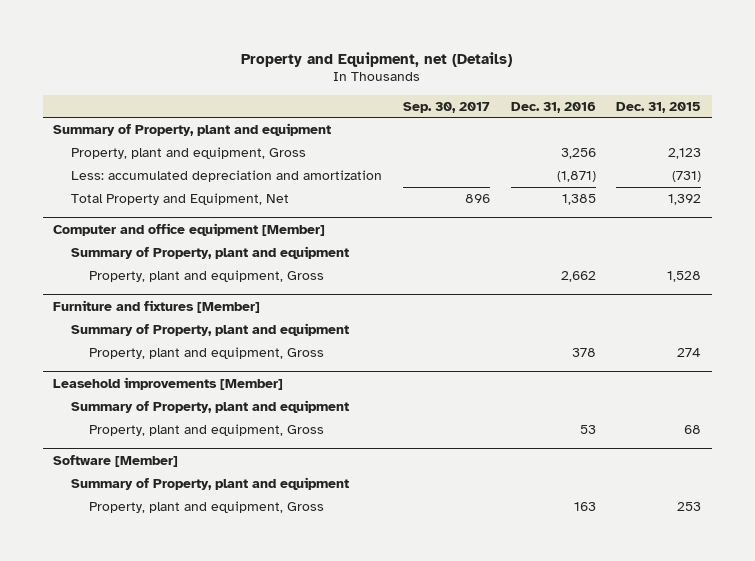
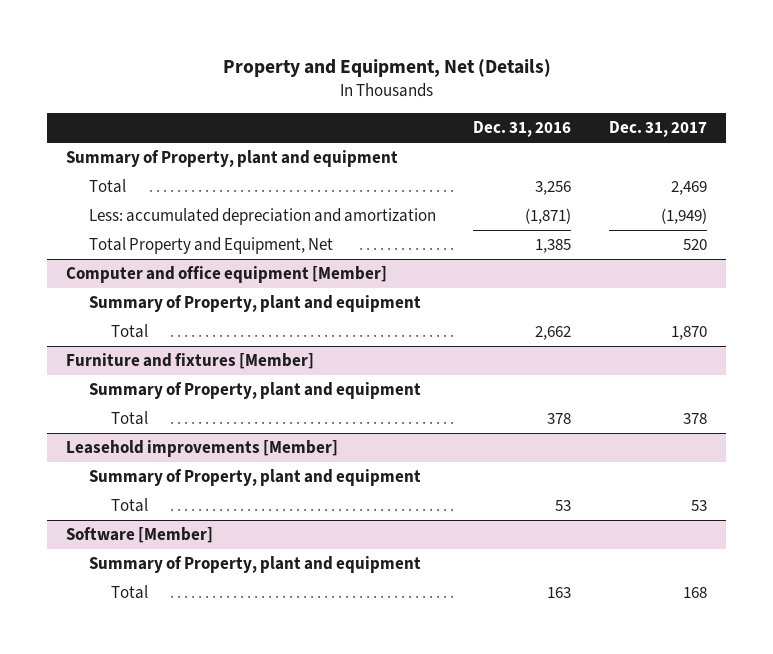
- Property and Equipment, net (Details)
+ Property and Equipment, Net (Details)
- | Sep. 30, 2017 | Dec. 31, 2016 | Dec. 31, 2015
+ | Dec. 31, 2016 | Dec. 31, 2017
- Property, plant and equipment, Gross | | 3,256 | 2,123
+ Total | 3,256 | 2,469
@ Computer and office equipment [Member]
- Property, plant and equipment, Gross | | 2,662 | 1,528
+ Total | 2,662 | 1,870
@ Furniture and fixtures [Member]
- Property, plant and equipment, Gross | | 378 | 274
+ Total | 378 | 378
@ Leasehold improvements [Member]
- Property, plant and equipment, Gross | | 53 | 68
+ Total | 53 | 53
@ Software [Member]
- Property, plant and equipment, Gross | | 163 | 253
+ Total | 163 | 168

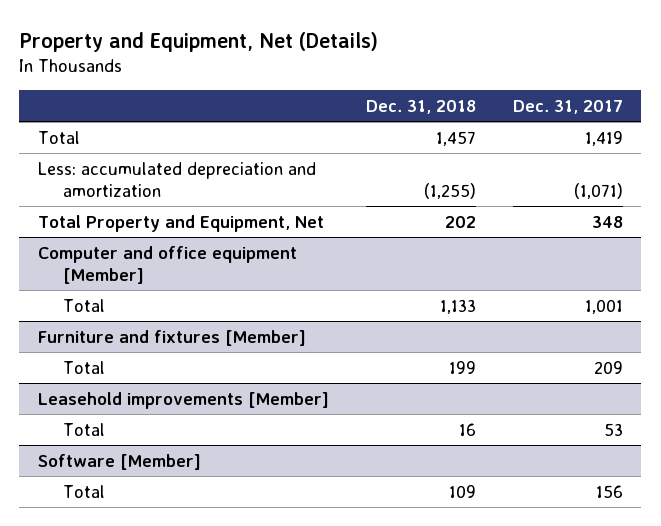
- | Dec. 31, 2016 | Dec. 31, 2017
+ | Dec. 31, 2018 | Dec. 31, 2017
- Summary of Property, plant and equipment
- Total | 3,256 | 2,469
- Less: accumulated depreciation and amortization | (1,871) | (1,949)
- Total Property and Equipment, Net | 1,385 | 520
+ Total | 1,457 | 1,419
+ Less: accumulated depreciation and amortization | (1,255) | (1,071)
+ Total Property and Equipment, Net | 202 | 348
@ Computer and office equipment [Member]
- Summary of Property, plant and equipment
- Total | 2,662 | 1,870
+ Total | 1,133 | 1,001
@ Furniture and fixtures [Member]
- Summary of Property, plant and equipment
- Total | 378 | 378
+ Total | 199 | 209
@ Leasehold improvements [Member]
- Summary of Property, plant and equipment
@ Software [Member]
- Summary of Property, plant and equipment
- Total | 163 | 168
+ Total | 109 | 156

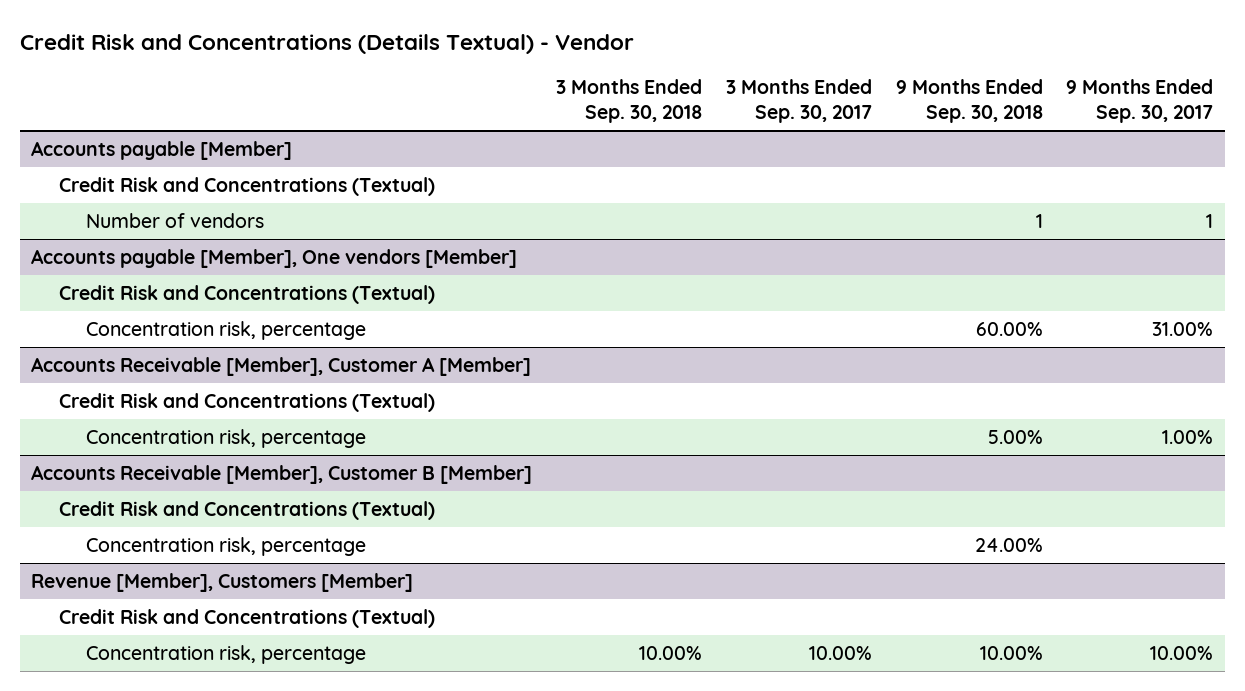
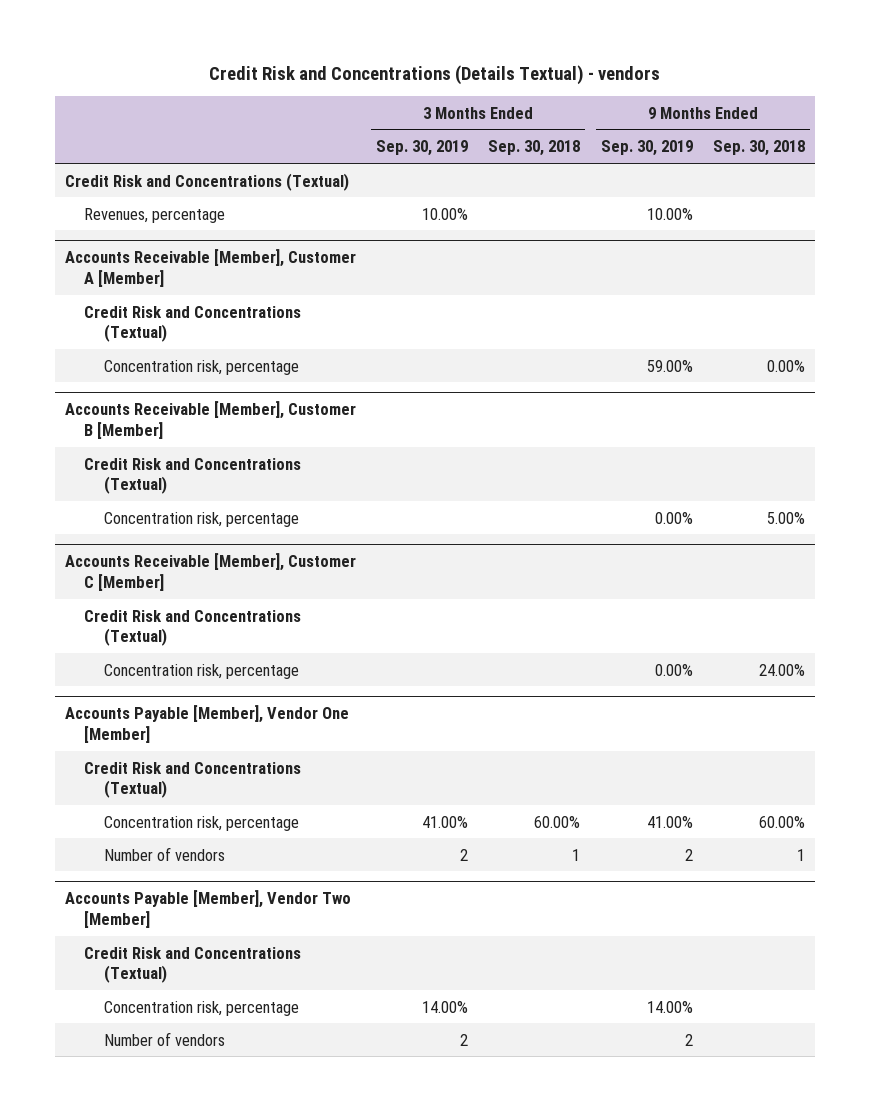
- Credit Risk and Concentrations (Details Textual) - Vendor
+ Credit Risk and Concentrations (Details Textual) - vendors
- | 3 Months Ended Sep. 30, 2018 | 3 Months Ended Sep. 30, 2017 | 9 Months Ended Sep. 30, 2018 | 9 Months Ended Sep. 30, 2017
+ | 3 Months Ended Sep. 30, 2019 | 3 Months Ended Sep. 30, 2018 | 9 Months Ended Sep. 30, 2019 | 9 Months Ended Sep. 30, 2018
- Accounts payable [Member]
- Number of vendors | | | 1 | 1
- Accounts payable [Member], One vendors [Member]
- Credit Risk and Concentrations (Textual)
- Concentration risk, percentage | | | 60.00% | 31.00%
+ Revenues, percentage | 10.00% | | 10.00% |
@ Accounts Receivable [Member], Customer A [Member]
- Concentration risk, percentage | | | 5.00% | 1.00%
+ Concentration risk, percentage | | | 59.00% | 0.00%
@ Accounts Receivable [Member], Customer B [Member]
+ Concentration risk, percentage | | | 0.00% | 5.00%
+ Accounts Receivable [Member], Customer C [Member]
+ Credit Risk and Concentrations (Textual)
- Revenue [Member], Customers [Member]
+ Accounts Payable [Member], Vendor One [Member]
- Concentration risk, percentage | 10.00% | 10.00% | 10.00% | 10.00%
+ Concentration risk, percentage | 41.00% | 60.00% | 41.00% | 60.00%
+ Number of vendors | 2 | 1 | 2 | 1
+ Accounts Payable [Member], Vendor Two [Member]
+ Credit Risk and Concentrations (Textual)
+ Concentration risk, percentage | 14.00% | | 14.00% |
+ Number of vendors | 2 | | 2 |

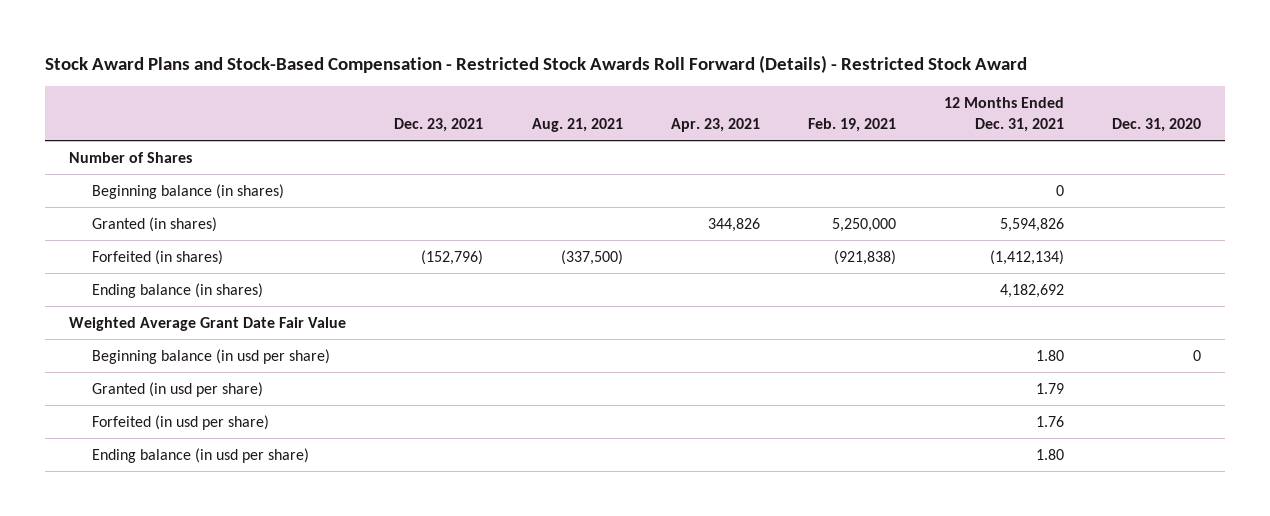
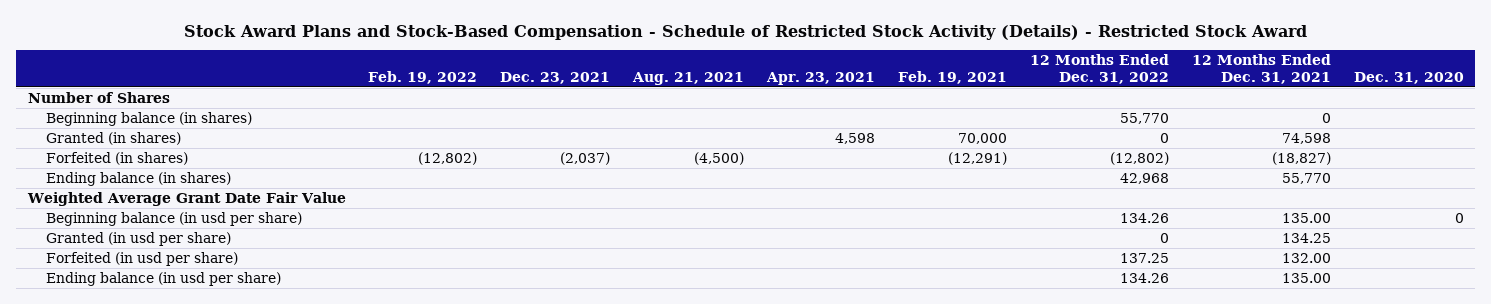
- Stock Award Plans and Stock-Based Compensation - Restricted Stock Awards Roll Forward (Details) - Restricted Stock Award
+ Stock Award Plans and Stock-Based Compensation - Schedule of Restricted Stock Activity (Details) - Restricted Stock Award
- | Dec. 23, 2021 | Aug. 21, 2021 | Apr. 23, 2021 | Feb. 19, 2021 | 12 Months Ended Dec. 31, 2021 | Dec. 31, 2020
+ | Feb. 19, 2022 | Dec. 23, 2021 | Aug. 21, 2021 | Apr. 23, 2021 | Feb. 19, 2021 | 12 Months Ended Dec. 31, 2022 | 12 Months Ended Dec. 31, 2021 | Dec. 31, 2020
- Granted (in shares) | | | 344,826 | 5,250,000 | 5,594,826 |
- Forfeited (in shares) | (152,796) | (337,500) | | (921,838) | (1,412,134) |
- Ending balance (in shares) | | | | | 4,182,692 |
+ Granted (in shares) | | | | 4,598 | 70,000 | 0 | 74,598 |
+ Forfeited (in shares) | (12,802) | (2,037) | (4,500) | | (12,291) | (12,802) | (18,827) |
+ Ending balance (in shares) | | | | | | 42,968 | 55,770 |
- Beginning balance (in usd per share) | | | | | 1.80 | 0
- Granted (in usd per share) | | | | | 1.79 |
- Forfeited (in usd per share) | | | | | 1.76 |
- Ending balance (in usd per share) | | | | | 1.80 |
+ Beginning balance (in usd per share) | | | | | | 134.26 | 135.00 | 0
+ Granted (in usd per share) | | | | | | 0 | 134.25 |
+ Forfeited (in usd per share) | | | | | | 137.25 | 132.00 |
+ Ending balance (in usd per share) | | | | | | 134.26 | 135.00 |

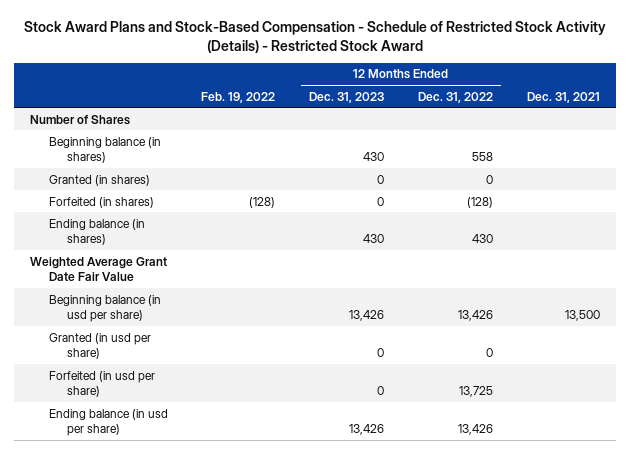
- | Feb. 19, 2022 | Dec. 23, 2021 | Aug. 21, 2021 | Apr. 23, 2021 | Feb. 19, 2021 | 12 Months Ended Dec. 31, 2022 | 12 Months Ended Dec. 31, 2021 | Dec. 31, 2020
+ | Feb. 19, 2022 | 12 Months Ended Dec. 31, 2023 | 12 Months Ended Dec. 31, 2022 | Dec. 31, 2021
- Beginning balance (in shares) | | | | | | 55,770 | 0 |
+ Beginning balance (in shares) | | 430 | 558 |
- Forfeited (in shares) | (12,802) | (2,037) | (4,500) | | (12,291) | (12,802) | (18,827) |
- Ending balance (in shares) | | | | | | 42,968 | 55,770 |
+ Forfeited (in shares) | (128) | 0 | (128) |
+ Ending balance (in shares) | | 430 | 430 |
- Beginning balance (in usd per share) | | | | | | 134.26 | 135.00 | 0
+ Beginning balance (in usd per share) | | 13,426 | 13,426 | 13,500
- Forfeited (in usd per share) | | | | | | 137.25 | 132.00 |
- Ending balance (in usd per share) | | | | | | 134.26 | 135.00 |
+ Forfeited (in usd per share) | | 0 | 13,725 |
+ Ending balance (in usd per share) | | 13,426 | 13,426 |

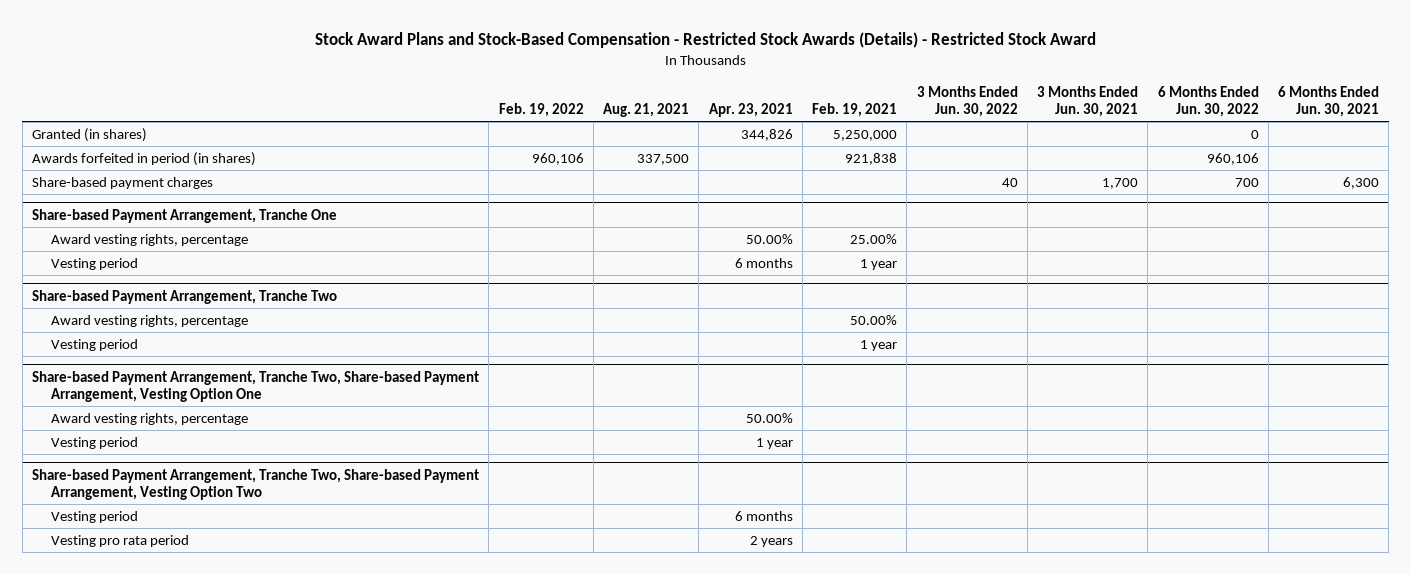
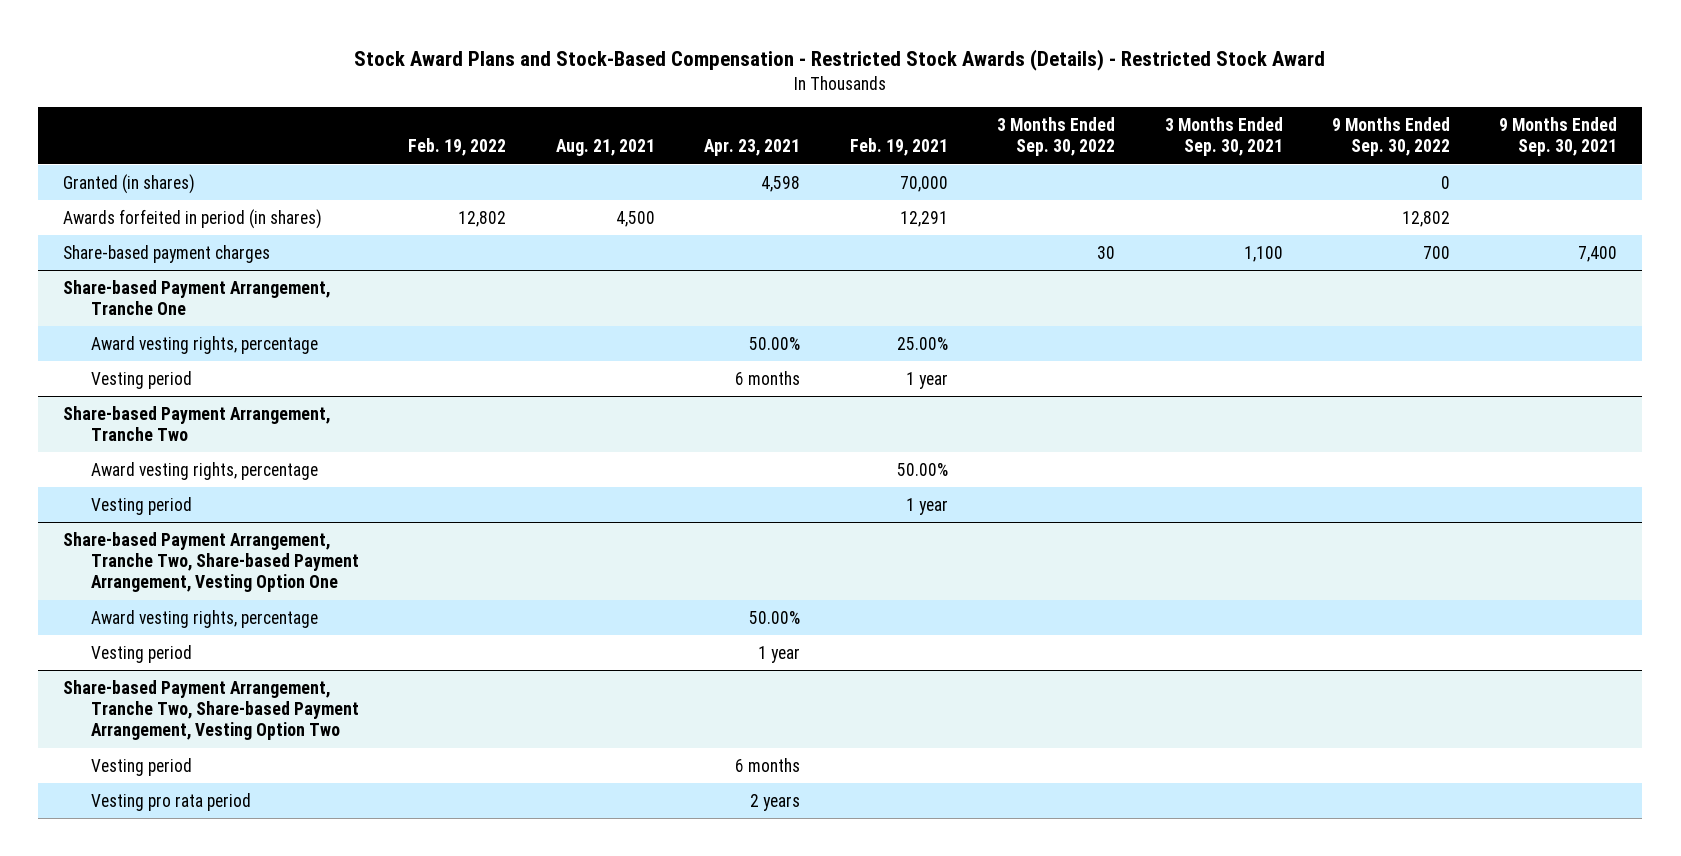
- | Feb. 19, 2022 | Aug. 21, 2021 | Apr. 23, 2021 | Feb. 19, 2021 | 3 Months Ended Jun. 30, 2022 | 3 Months Ended Jun. 30, 2021 | 6 Months Ended Jun. 30, 2022 | 6 Months Ended Jun. 30, 2021
+ | Feb. 19, 2022 | Aug. 21, 2021 | Apr. 23, 2021 | Feb. 19, 2021 | 3 Months Ended Sep. 30, 2022 | 3 Months Ended Sep. 30, 2021 | 9 Months Ended Sep. 30, 2022 | 9 Months Ended Sep. 30, 2021
- Granted (in shares) | | | 344,826 | 5,250,000 | | | 0 |
- Awards forfeited in period (in shares) | 960,106 | 337,500 | | 921,838 | | | 960,106 |
+ Granted (in shares) | | | 4,598 | 70,000 | | | 0 |
+ Awards forfeited in period (in shares) | 12,802 | 4,500 | | 12,291 | | | 12,802 |

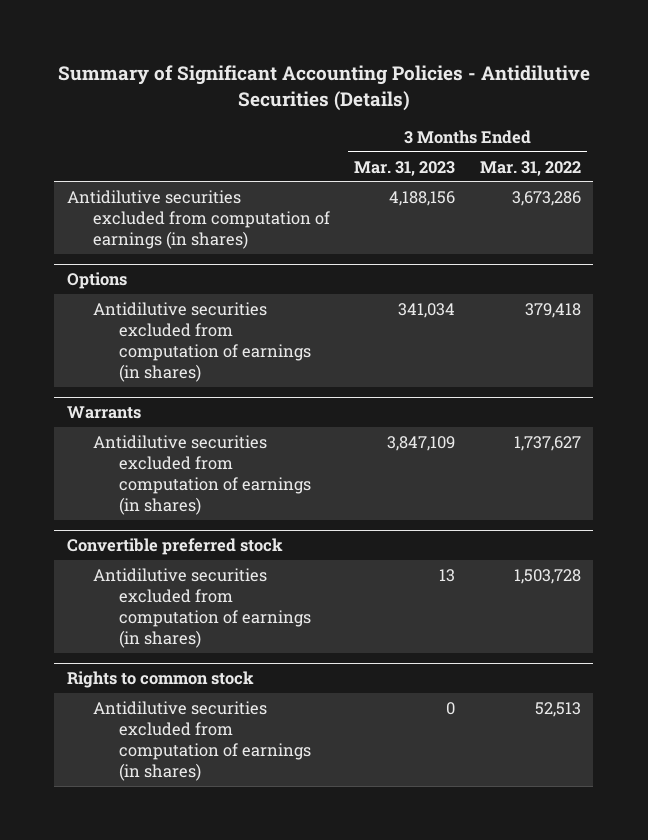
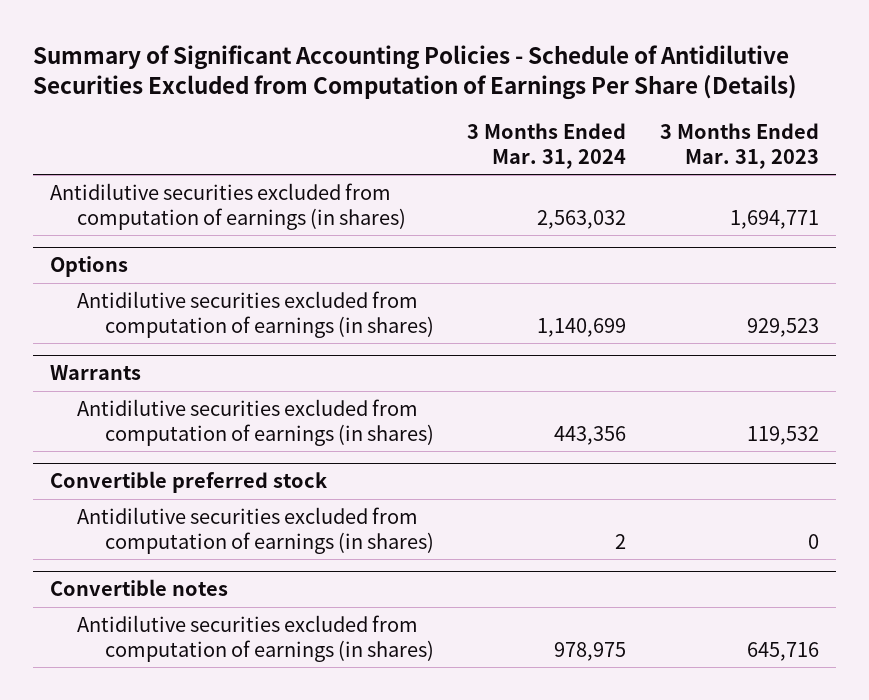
- Summary of Significant Accounting Policies - Antidilutive Securities (Details)
+ Summary of Significant Accounting Policies - Schedule of Antidilutive Securities Excluded from Computation of Earnings Per Share (Details)
- | 3 Months Ended Mar. 31, 2023 | 3 Months Ended Mar. 31, 2022
+ | 3 Months Ended Mar. 31, 2024 | 3 Months Ended Mar. 31, 2023
- Antidilutive securities excluded from computation of earnings (in shares) | 4,188,156 | 3,673,286
+ Antidilutive securities excluded from computation of earnings (in shares) | 2,563,032 | 1,694,771
@ Options
- Antidilutive securities excluded from computation of earnings (in shares) | 341,034 | 379,418
+ Antidilutive securities excluded from computation of earnings (in shares) | 1,140,699 | 929,523
@ Warrants
- Antidilutive securities excluded from computation of earnings (in shares) | 3,847,109 | 1,737,627
+ Antidilutive securities excluded from computation of earnings (in shares) | 443,356 | 119,532
@ Convertible preferred stock
- Antidilutive securities excluded from computation of earnings (in shares) | 13 | 1,503,728
- Rights to common stock
+ Convertible notes
+ Antidilutive securities excluded from computation of earnings (in shares) | 978,975 | 645,716

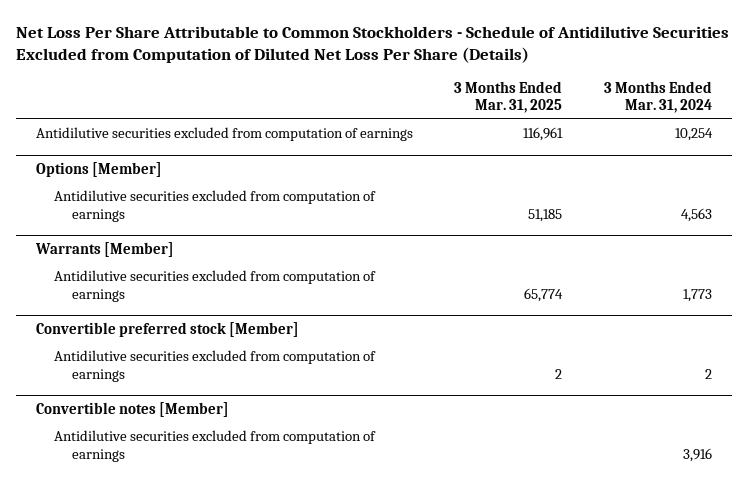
- Summary of Significant Accounting Policies - Schedule of Antidilutive Securities Excluded from Computation of Earnings Per Share (Details)
+ Net Loss Per Share Attributable to Common Stockholders - Schedule of Antidilutive Securities Excluded from Computation of Diluted Net Loss Per Share (Details)
- | 3 Months Ended Mar. 31, 2024 | 3 Months Ended Mar. 31, 2023
+ | 3 Months Ended Mar. 31, 2025 | 3 Months Ended Mar. 31, 2024
- Antidilutive securities excluded from computation of earnings (in shares) | 2,563,032 | 1,694,771
- Options
- Antidilutive securities excluded from computation of earnings (in shares) | 1,140,699 | 929,523
- Warrants
- Antidilutive securities excluded from computation of earnings (in shares) | 443,356 | 119,532
- Convertible preferred stock
- Antidilutive securities excluded from computation of earnings (in shares) | 2 | 0
- Convertible notes
- Antidilutive securities excluded from computation of earnings (in shares) | 978,975 | 645,716
+ Antidilutive securities excluded from computation of earnings | 116,961 | 10,254
+ Options [Member]
+ Antidilutive securities excluded from computation of earnings | 51,185 | 4,563
+ Warrants [Member]
+ Antidilutive securities excluded from computation of earnings | 65,774 | 1,773
+ Convertible preferred stock [Member]
+ Antidilutive securities excluded from computation of earnings | 2 | 2
+ Convertible notes [Member]
+ Antidilutive securities excluded from computation of earnings | | 3,916

